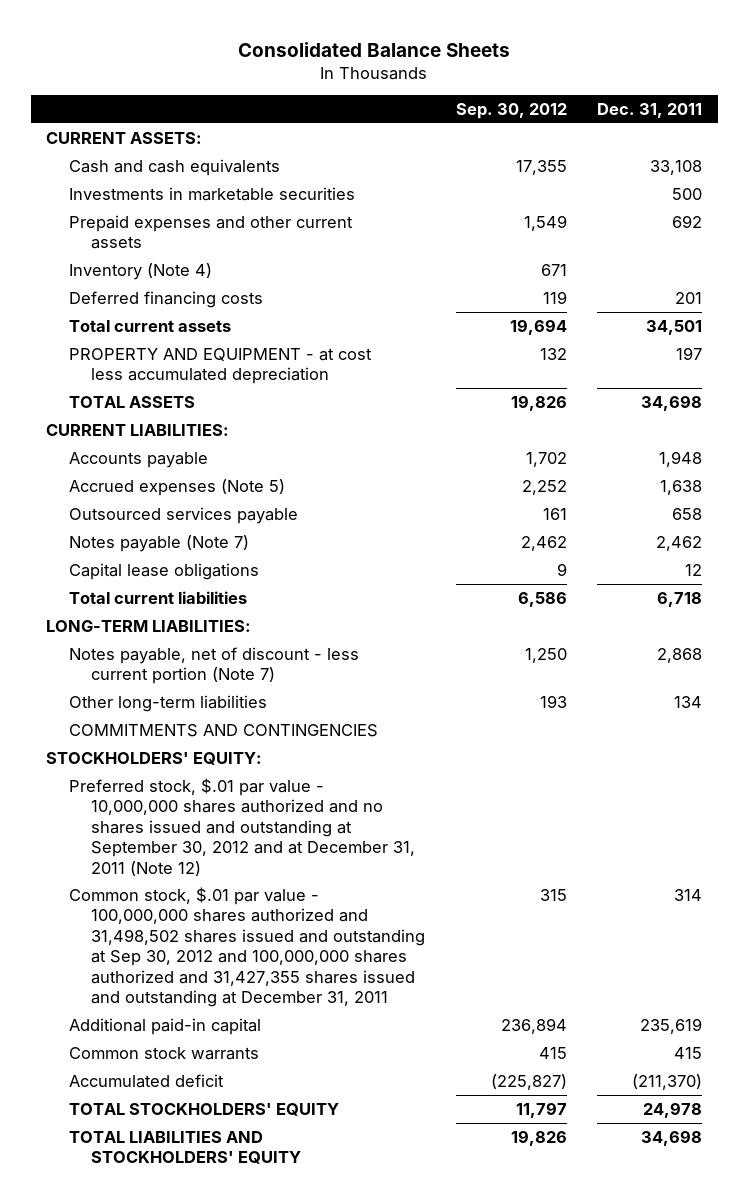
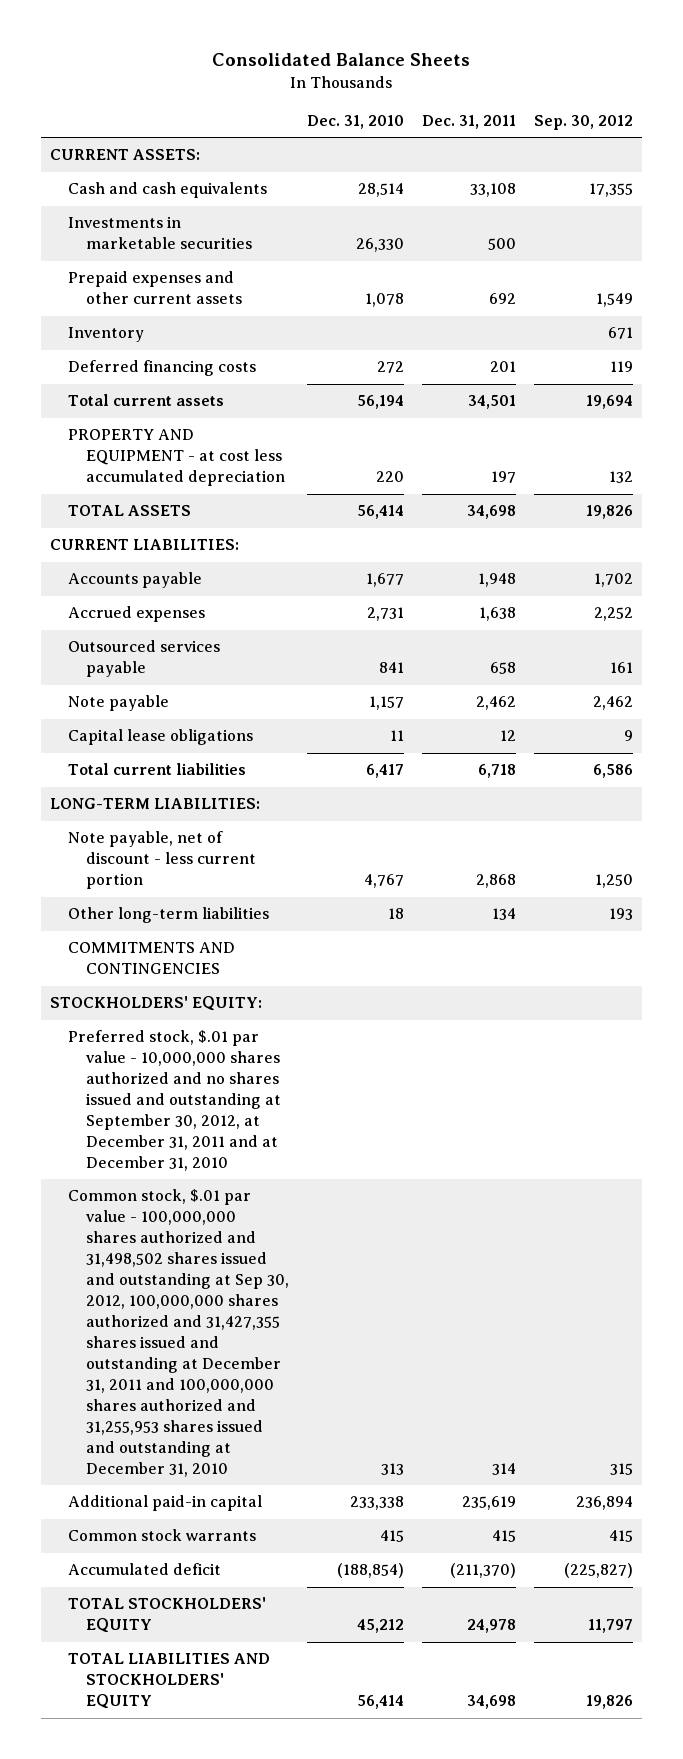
- | Sep. 30, 2012 | Dec. 31, 2011
+ | Dec. 31, 2010 | Dec. 31, 2011 | Sep. 30, 2012
- Inventory (Note 4) | 671 |
+ Inventory | | | 671
- Accrued expenses (Note 5) | 2,252 | 1,638
+ Accrued expenses | 2,731 | 1,638 | 2,252
- Notes payable (Note 7) | 2,462 | 2,462
+ Note payable | 1,157 | 2,462 | 2,462
- Notes payable, net of discount - less current portion (Note 7) | 1,250 | 2,868
+ Note payable, net of discount - less current portion | 4,767 | 2,868 | 1,250
- Preferred stock, $.01 par value - 10,000,000 shares authorized and no shares issued and outstanding at September 30, 2012 and at December 31, 2011 (Note 12)
- Common stock, $.01 par value - 100,000,000 shares authorized and 31,498,502 shares issued and outstanding at Sep 30, 2012 and 100,000,000 shares authorized and 31,427,355 shares issued and outstanding at December 31, 2011 | 315 | 314
+ Preferred stock, $.01 par value - 10,000,000 shares authorized and no shares issued and outstanding at September 30, 2012, at December 31, 2011 and at December 31, 2010
+ Common stock, $.01 par value - 100,000,000 shares authorized and 31,498,502 shares issued and outstanding at Sep 30, 2012, 100,000,000 shares authorized and 31,427,355 shares issued and outstanding at December 31, 2011 and 100,000,000 shares authorized and 31,255,953 shares issued and outstanding at December 31, 2010 | 313 | 314 | 315

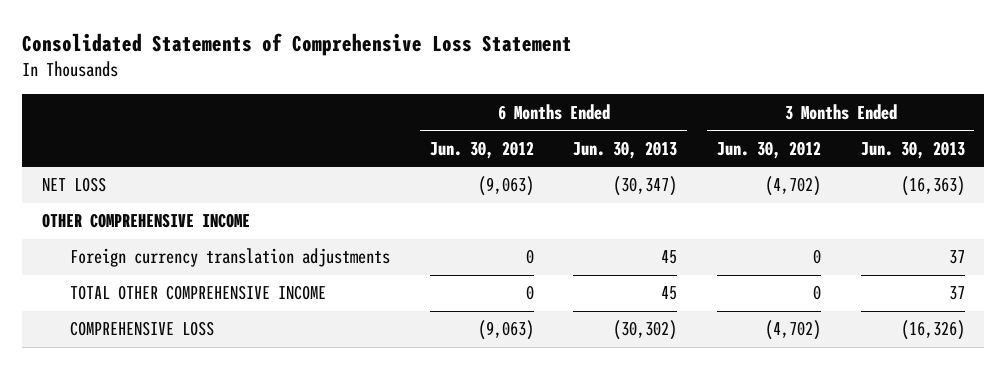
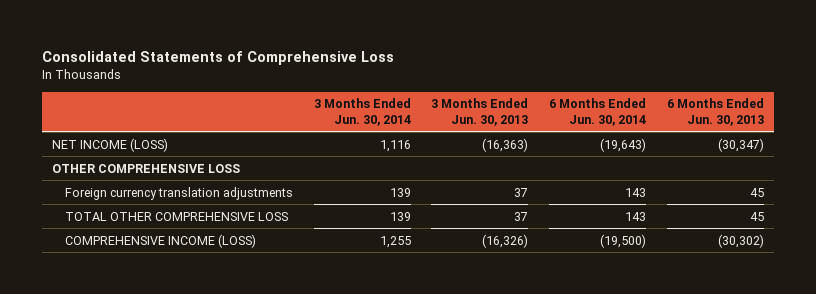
- Consolidated Statements of Comprehensive Loss Statement
+ Consolidated Statements of Comprehensive Loss
- | 6 Months Ended Jun. 30, 2012 | 6 Months Ended Jun. 30, 2013 | 3 Months Ended Jun. 30, 2012 | 3 Months Ended Jun. 30, 2013
+ | 3 Months Ended Jun. 30, 2014 | 3 Months Ended Jun. 30, 2013 | 6 Months Ended Jun. 30, 2014 | 6 Months Ended Jun. 30, 2013
- NET LOSS | (9,063) | (30,347) | (4,702) | (16,363)
- OTHER COMPREHENSIVE INCOME
+ NET INCOME (LOSS) | 1,116 | (16,363) | (19,643) | (30,347)
+ OTHER COMPREHENSIVE LOSS
- TOTAL OTHER COMPREHENSIVE INCOME | 0 | 45 | 0 | 37
- COMPREHENSIVE LOSS | (9,063) | (30,302) | (4,702) | (16,326)
+ TOTAL OTHER COMPREHENSIVE LOSS | 139 | 37 | 143 | 45
+ COMPREHENSIVE INCOME (LOSS) | 1,255 | (16,326) | (19,500) | (30,302)

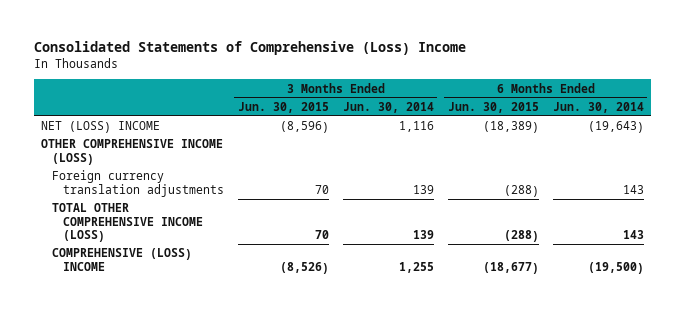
- Consolidated Statements of Comprehensive Loss
+ Consolidated Statements of Comprehensive (Loss) Income
- | 3 Months Ended Jun. 30, 2014 | 3 Months Ended Jun. 30, 2013 | 6 Months Ended Jun. 30, 2014 | 6 Months Ended Jun. 30, 2013
+ | 3 Months Ended Jun. 30, 2015 | 3 Months Ended Jun. 30, 2014 | 6 Months Ended Jun. 30, 2015 | 6 Months Ended Jun. 30, 2014
- NET INCOME (LOSS) | 1,116 | (16,363) | (19,643) | (30,347)
- OTHER COMPREHENSIVE LOSS
+ NET (LOSS) INCOME | (8,596) | 1,116 | (18,389) | (19,643)
+ OTHER COMPREHENSIVE INCOME (LOSS)
- TOTAL OTHER COMPREHENSIVE LOSS | 139 | 37 | 143 | 45
- COMPREHENSIVE INCOME (LOSS) | 1,255 | (16,326) | (19,500) | (30,302)
+ TOTAL OTHER COMPREHENSIVE INCOME (LOSS) | 70 | 139 | (288) | 143
+ COMPREHENSIVE (LOSS) INCOME | (8,526) | 1,255 | (18,677) | (19,500)

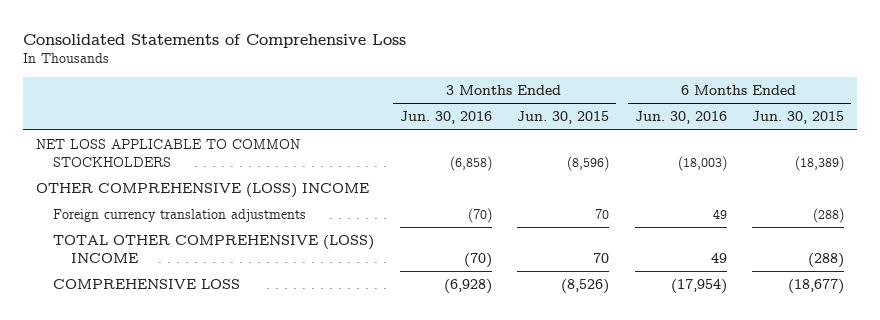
- Consolidated Statements of Comprehensive (Loss) Income
+ Consolidated Statements of Comprehensive Loss
- | 3 Months Ended Jun. 30, 2015 | 3 Months Ended Jun. 30, 2014 | 6 Months Ended Jun. 30, 2015 | 6 Months Ended Jun. 30, 2014
+ | 3 Months Ended Jun. 30, 2016 | 3 Months Ended Jun. 30, 2015 | 6 Months Ended Jun. 30, 2016 | 6 Months Ended Jun. 30, 2015
- NET (LOSS) INCOME | (8,596) | 1,116 | (18,389) | (19,643)
- OTHER COMPREHENSIVE INCOME (LOSS)
+ NET LOSS APPLICABLE TO COMMON STOCKHOLDERS | (6,858) | (8,596) | (18,003) | (18,389)
+ OTHER COMPREHENSIVE (LOSS) INCOME
- TOTAL OTHER COMPREHENSIVE INCOME (LOSS) | 70 | 139 | (288) | 143
- COMPREHENSIVE (LOSS) INCOME | (8,526) | 1,255 | (18,677) | (19,500)
+ TOTAL OTHER COMPREHENSIVE (LOSS) INCOME | (70) | 70 | 49 | (288)
+ COMPREHENSIVE LOSS | (6,928) | (8,526) | (17,954) | (18,677)

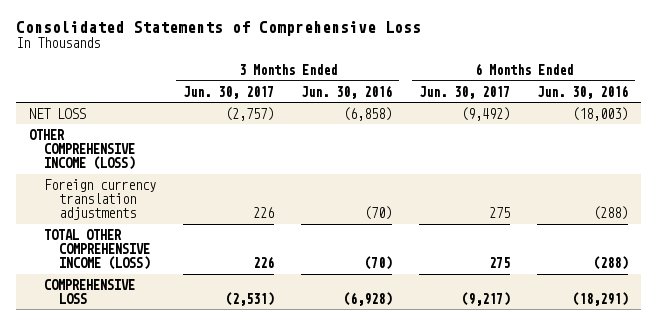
- | 3 Months Ended Jun. 30, 2016 | 3 Months Ended Jun. 30, 2015 | 6 Months Ended Jun. 30, 2016 | 6 Months Ended Jun. 30, 2015
+ | 3 Months Ended Jun. 30, 2017 | 3 Months Ended Jun. 30, 2016 | 6 Months Ended Jun. 30, 2017 | 6 Months Ended Jun. 30, 2016
- NET LOSS APPLICABLE TO COMMON STOCKHOLDERS | (6,858) | (8,596) | (18,003) | (18,389)
- OTHER COMPREHENSIVE (LOSS) INCOME
- Foreign currency translation adjustments | (70) | 70 | 49 | (288)
- TOTAL OTHER COMPREHENSIVE (LOSS) INCOME | (70) | 70 | 49 | (288)
- COMPREHENSIVE LOSS | (6,928) | (8,526) | (17,954) | (18,677)
+ NET LOSS | (2,757) | (6,858) | (9,492) | (18,003)
+ OTHER COMPREHENSIVE INCOME (LOSS)
+ Foreign currency translation adjustments | 226 | (70) | 275 | (288)
+ TOTAL OTHER COMPREHENSIVE INCOME (LOSS) | 226 | (70) | 275 | (288)
+ COMPREHENSIVE LOSS | (2,531) | (6,928) | (9,217) | (18,291)

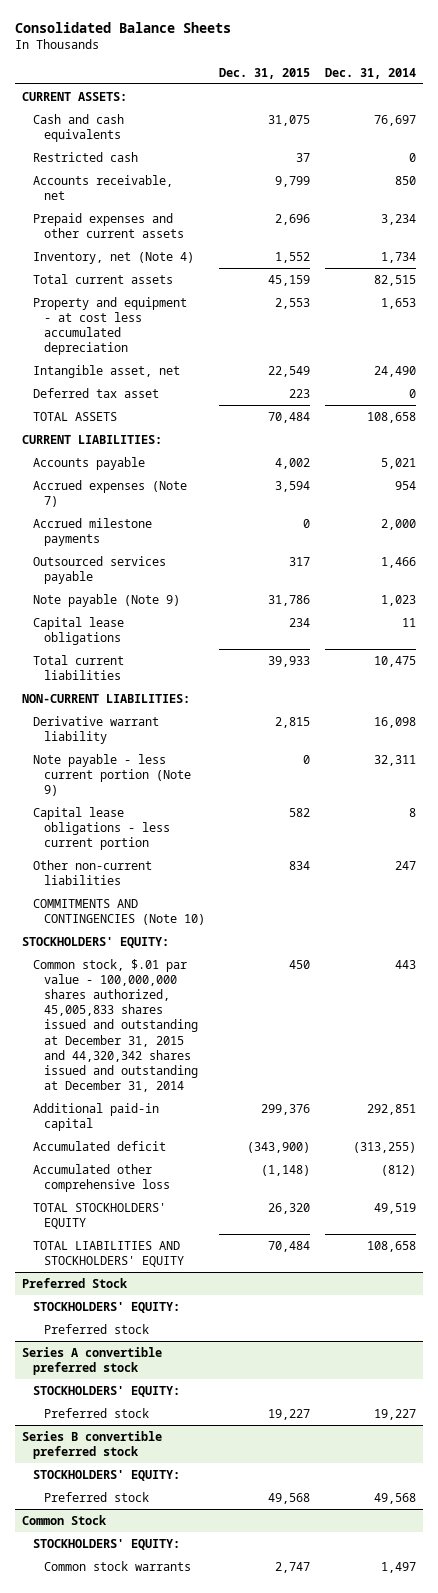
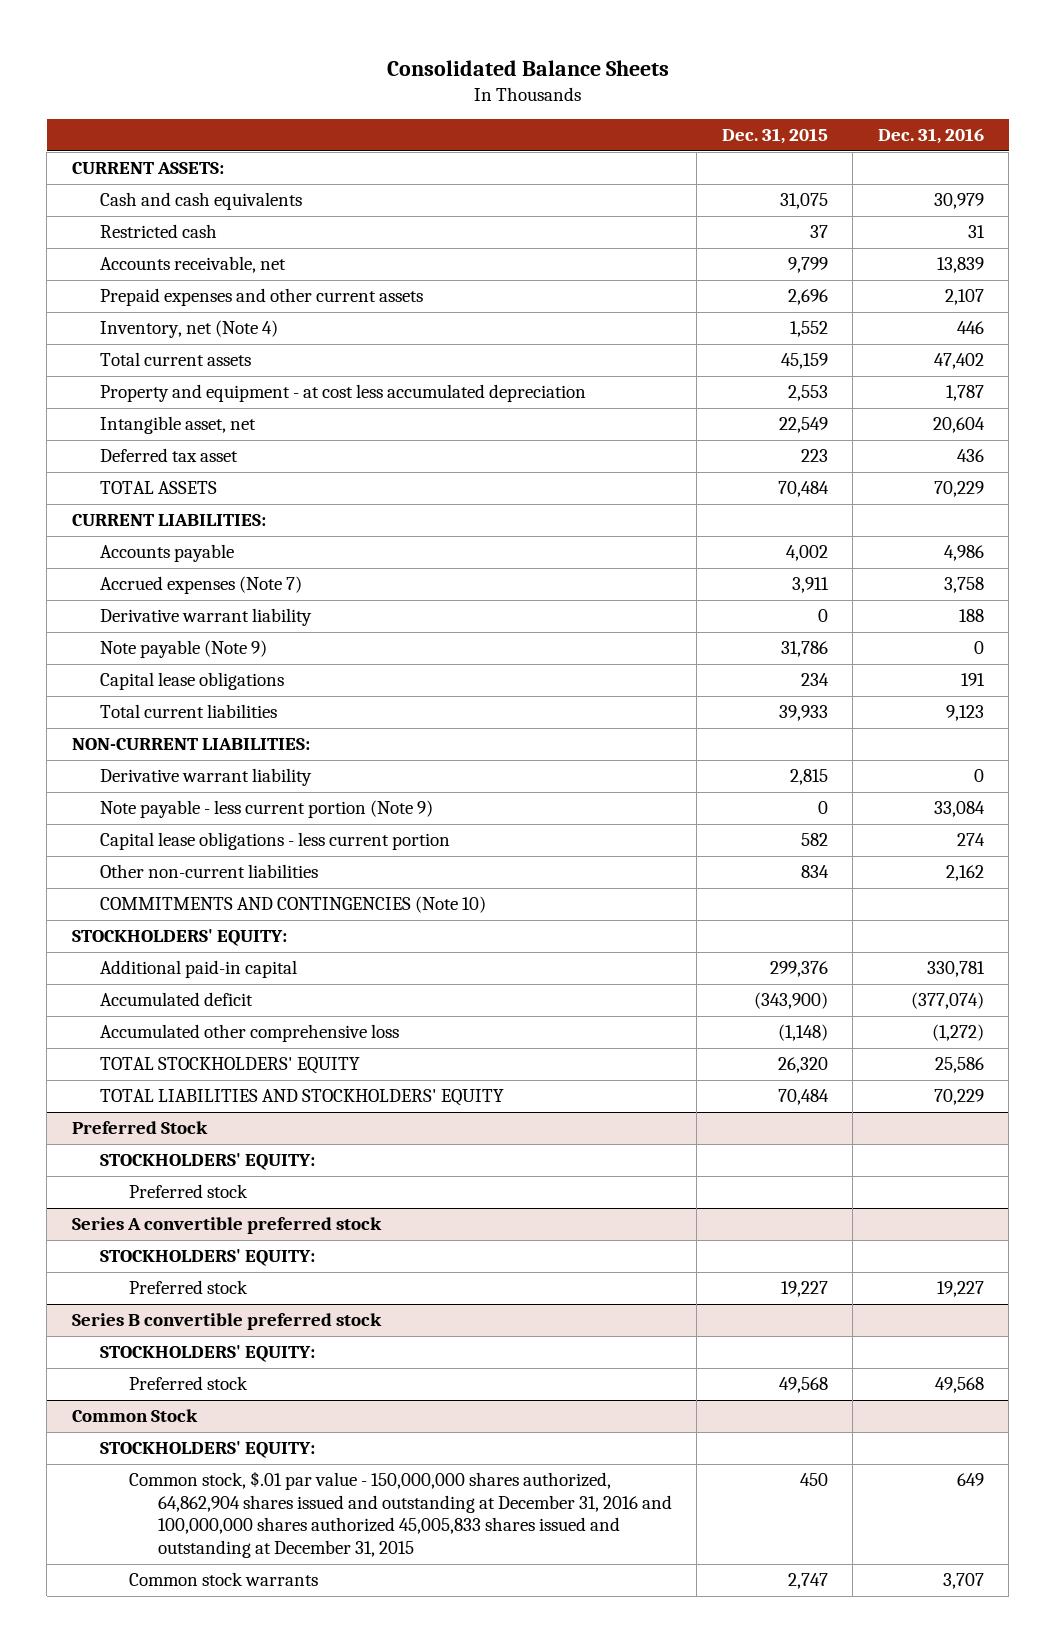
- | Dec. 31, 2015 | Dec. 31, 2014
+ | Dec. 31, 2015 | Dec. 31, 2016
- Accrued expenses (Note 7) | 3,594 | 954
- Accrued milestone payments | 0 | 2,000
- Outsourced services payable | 317 | 1,466
+ Accrued expenses (Note 7) | 3,911 | 3,758
+ Derivative warrant liability | 0 | 188
- Common stock, $.01 par value - 100,000,000 shares authorized, 45,005,833 shares issued and outstanding at December 31, 2015 and 44,320,342 shares issued and outstanding at December 31, 2014 | 450 | 443
@ Common Stock
+ Common stock, $.01 par value - 150,000,000 shares authorized, 64,862,904 shares issued and outstanding at December 31, 2016 and 100,000,000 shares authorized 45,005,833 shares issued and outstanding at December 31, 2015 | 450 | 649

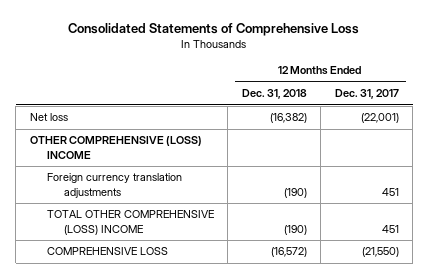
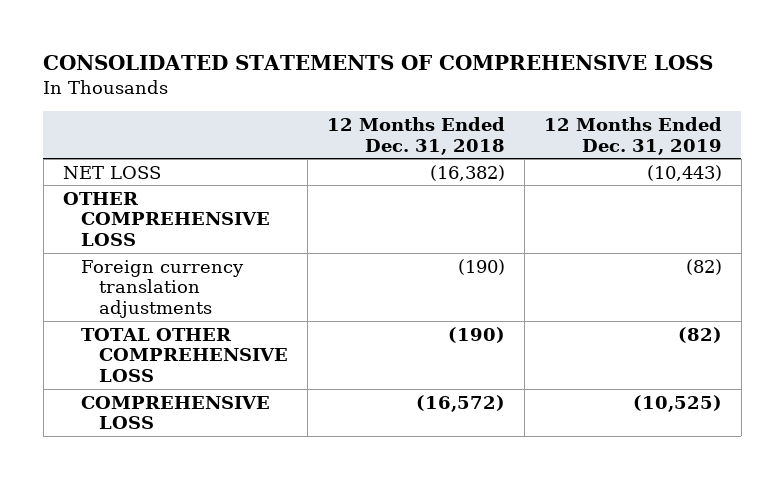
- Consolidated Statements of Comprehensive Loss
+ CONSOLIDATED STATEMENTS OF COMPREHENSIVE LOSS
- | 12 Months Ended Dec. 31, 2018 | 12 Months Ended Dec. 31, 2017
+ | 12 Months Ended Dec. 31, 2018 | 12 Months Ended Dec. 31, 2019
- Net loss | (16,382) | (22,001)
- OTHER COMPREHENSIVE (LOSS) INCOME
+ NET LOSS | (16,382) | (10,443)
+ OTHER COMPREHENSIVE LOSS
- TOTAL OTHER COMPREHENSIVE (LOSS) INCOME | (190) | 451
+ TOTAL OTHER COMPREHENSIVE LOSS | (190) | (82)

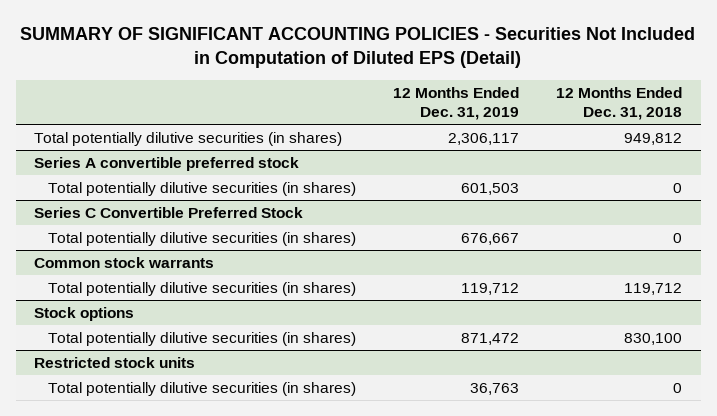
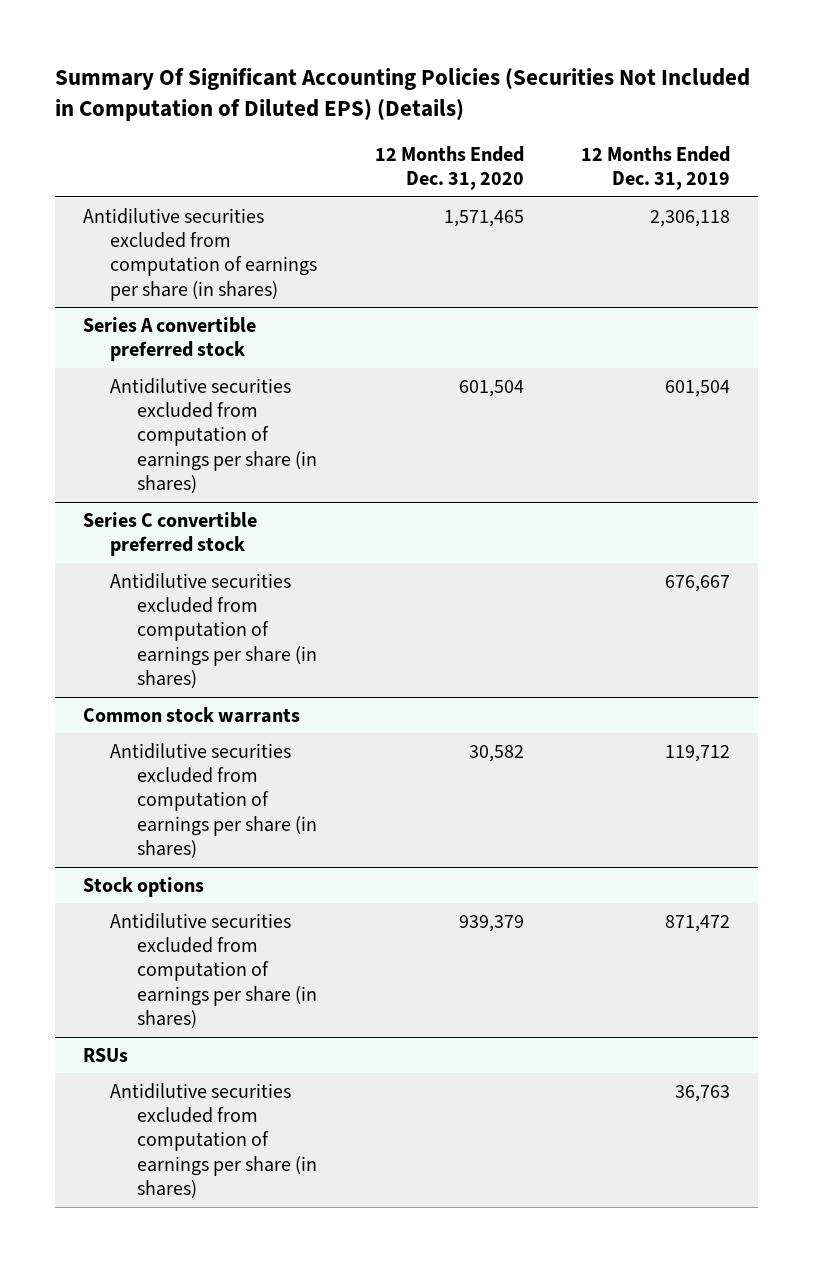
- SUMMARY OF SIGNIFICANT ACCOUNTING POLICIES - Securities Not Included in Computation of Diluted EPS (Detail)
+ Summary Of Significant Accounting Policies (Securities Not Included in Computation of Diluted EPS) (Details)
- | 12 Months Ended Dec. 31, 2019 | 12 Months Ended Dec. 31, 2018
+ | 12 Months Ended Dec. 31, 2020 | 12 Months Ended Dec. 31, 2019
- Total potentially dilutive securities (in shares) | 2,306,117 | 949,812
+ Antidilutive securities excluded from computation of earnings per share (in shares) | 1,571,465 | 2,306,118
@ Series A convertible preferred stock
- Total potentially dilutive securities (in shares) | 601,503 | 0
- Series C Convertible Preferred Stock
- Total potentially dilutive securities (in shares) | 676,667 | 0
@ Series A convertible preferred stock
+ Antidilutive securities excluded from computation of earnings per share (in shares) | 601,504 | 601,504
+ Series C convertible preferred stock
+ Antidilutive securities excluded from computation of earnings per share (in shares) | | 676,667
@ Common stock warrants
- Total potentially dilutive securities (in shares) | 119,712 | 119,712
+ Antidilutive securities excluded from computation of earnings per share (in shares) | 30,582 | 119,712
@ Stock options
- Total potentially dilutive securities (in shares) | 871,472 | 830,100
- Restricted stock units
- Total potentially dilutive securities (in shares) | 36,763 | 0
@ Stock options
+ Antidilutive securities excluded from computation of earnings per share (in shares) | 939,379 | 871,472
+ RSUs
+ Antidilutive securities excluded from computation of earnings per share (in shares) | | 36,763

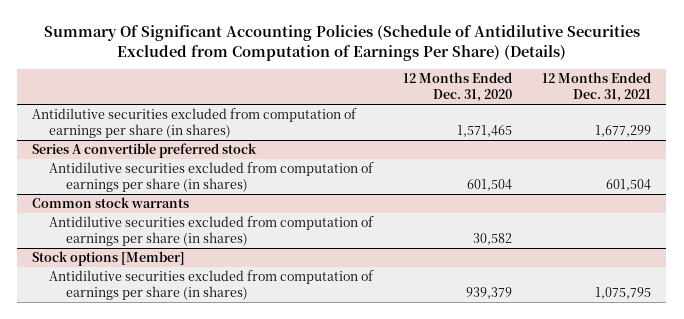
- Summary Of Significant Accounting Policies (Securities Not Included in Computation of Diluted EPS) (Details)
+ Summary Of Significant Accounting Policies (Schedule of Antidilutive Securities Excluded from Computation of Earnings Per Share) (Details)
- | 12 Months Ended Dec. 31, 2020 | 12 Months Ended Dec. 31, 2019
+ | 12 Months Ended Dec. 31, 2020 | 12 Months Ended Dec. 31, 2021
- Series C convertible preferred stock
- Antidilutive securities excluded from computation of earnings per share (in shares) | | 676,667
- Stock options
+ Stock options [Member]
- RSUs
- Antidilutive securities excluded from computation of earnings per share (in shares) | | 36,763

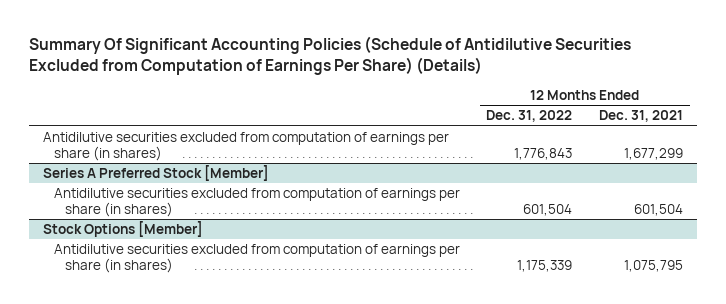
- | 12 Months Ended Dec. 31, 2020 | 12 Months Ended Dec. 31, 2021
+ | 12 Months Ended Dec. 31, 2022 | 12 Months Ended Dec. 31, 2021
- Series A convertible preferred stock
+ Series A Preferred Stock [Member]
- Common stock warrants
- Antidilutive securities excluded from computation of earnings per share (in shares) | 30,582 |
- Stock options [Member]
+ Stock Options [Member]

